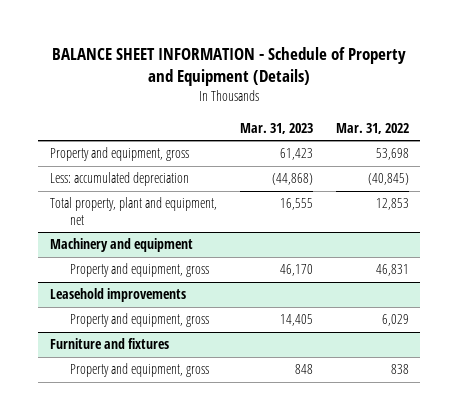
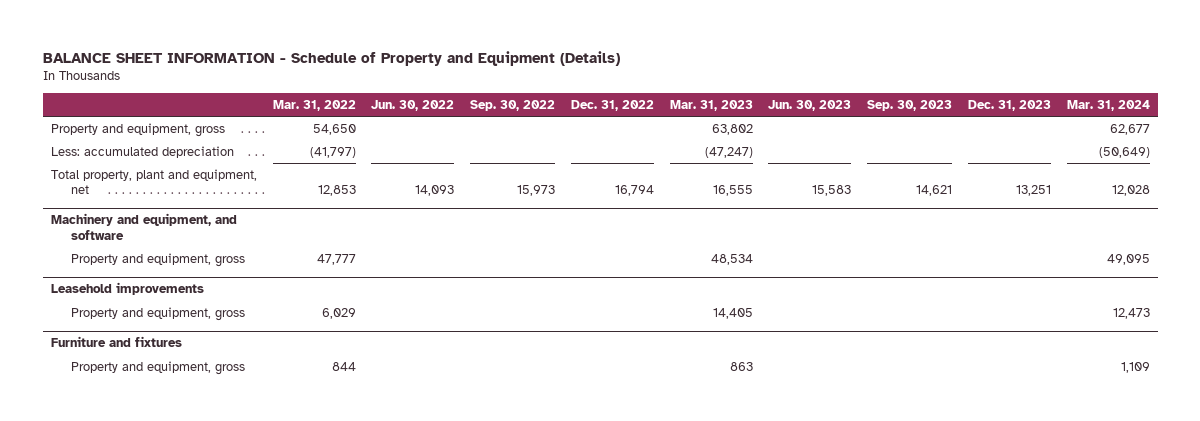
- | Mar. 31, 2023 | Mar. 31, 2022
+ | Mar. 31, 2022 | Jun. 30, 2022 | Sep. 30, 2022 | Dec. 31, 2022 | Mar. 31, 2023 | Jun. 30, 2023 | Sep. 30, 2023 | Dec. 31, 2023 | Mar. 31, 2024
- Property and equipment, gross | 61,423 | 53,698
- Less: accumulated depreciation | (44,868) | (40,845)
+ Property and equipment, gross | 54,650 | | | | 63,802 | | | | 62,677
+ Less: accumulated depreciation | (41,797) | | | | (47,247) | | | | (50,649)
- Machinery and equipment
- Property and equipment, gross | 46,170 | 46,831
+ Machinery and equipment, and software
+ Property and equipment, gross | 47,777 | | | | 48,534 | | | | 49,095
@ Furniture and fixtures
- Property and equipment, gross | 848 | 838
+ Property and equipment, gross | 844 | | | | 863 | | | | 1,109

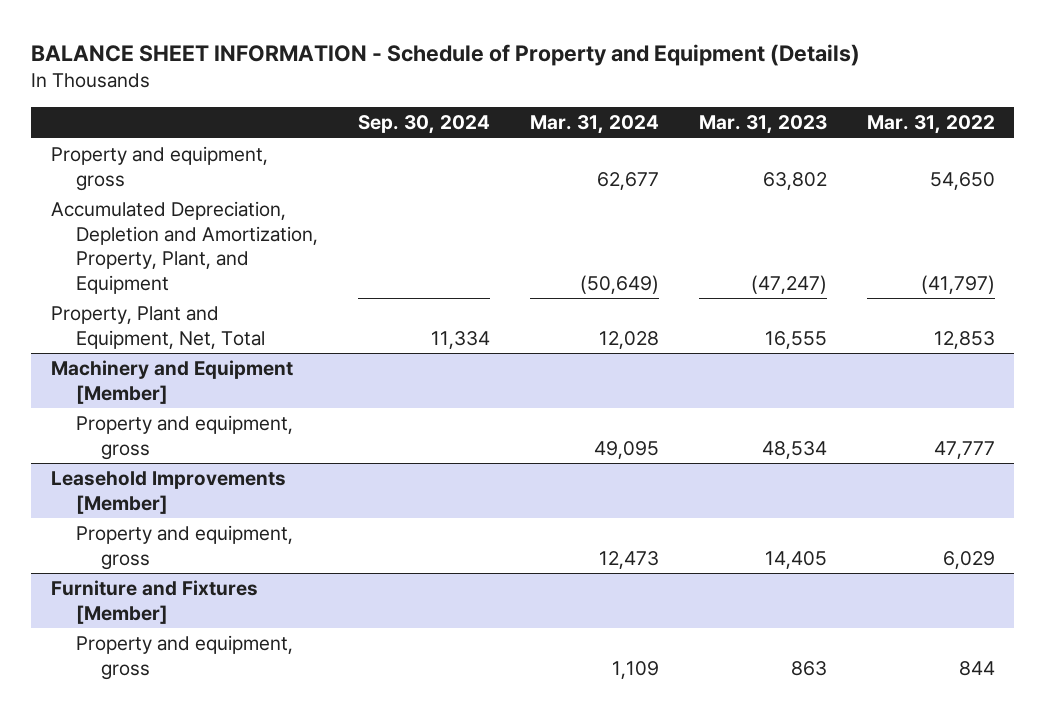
- | Mar. 31, 2022 | Jun. 30, 2022 | Sep. 30, 2022 | Dec. 31, 2022 | Mar. 31, 2023 | Jun. 30, 2023 | Sep. 30, 2023 | Dec. 31, 2023 | Mar. 31, 2024
+ | Sep. 30, 2024 | Mar. 31, 2024 | Mar. 31, 2023 | Mar. 31, 2022
- Less: accumulated depreciation | (41,797) | | | | (47,247) | | | | (50,649)
- Total property, plant and equipment, net | 12,853 | 14,093 | 15,973 | 16,794 | 16,555 | 15,583 | 14,621 | 13,251 | 12,028
- Machinery and equipment, and software
+ Accumulated Depreciation, Depletion and Amortization, Property, Plant, and Equipment | | (50,649) | (47,247) | (41,797)
+ Property, Plant and Equipment, Net, Total | 11,334 | 12,028 | 16,555 | 12,853
+ Machinery and Equipment [Member]
- Leasehold improvements
+ Leasehold Improvements [Member]
- Furniture and fixtures
+ Furniture and Fixtures [Member]

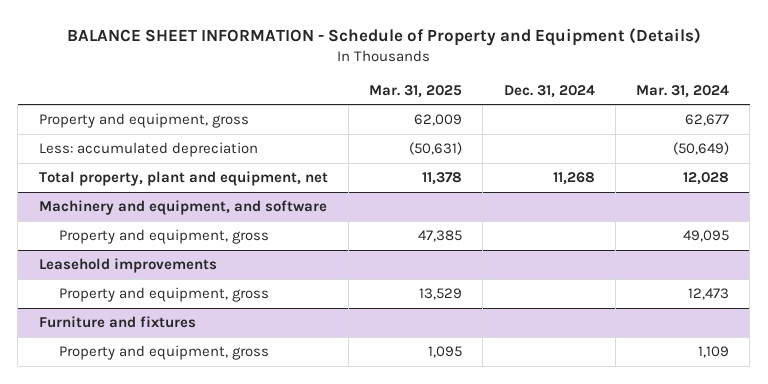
- | Sep. 30, 2024 | Mar. 31, 2024 | Mar. 31, 2023 | Mar. 31, 2022
+ | Mar. 31, 2025 | Dec. 31, 2024 | Mar. 31, 2024
- Accumulated Depreciation, Depletion and Amortization, Property, Plant, and Equipment | | (50,649) | (47,247) | (41,797)
- Property, Plant and Equipment, Net, Total | 11,334 | 12,028 | 16,555 | 12,853
- Machinery and Equipment [Member]
+ Less: accumulated depreciation | (50,631) | | (50,649)
+ Total property, plant and equipment, net | 11,378 | 11,268 | 12,028
+ Machinery and equipment, and software
- Leasehold Improvements [Member]
+ Leasehold improvements
- Furniture and Fixtures [Member]
+ Furniture and fixtures

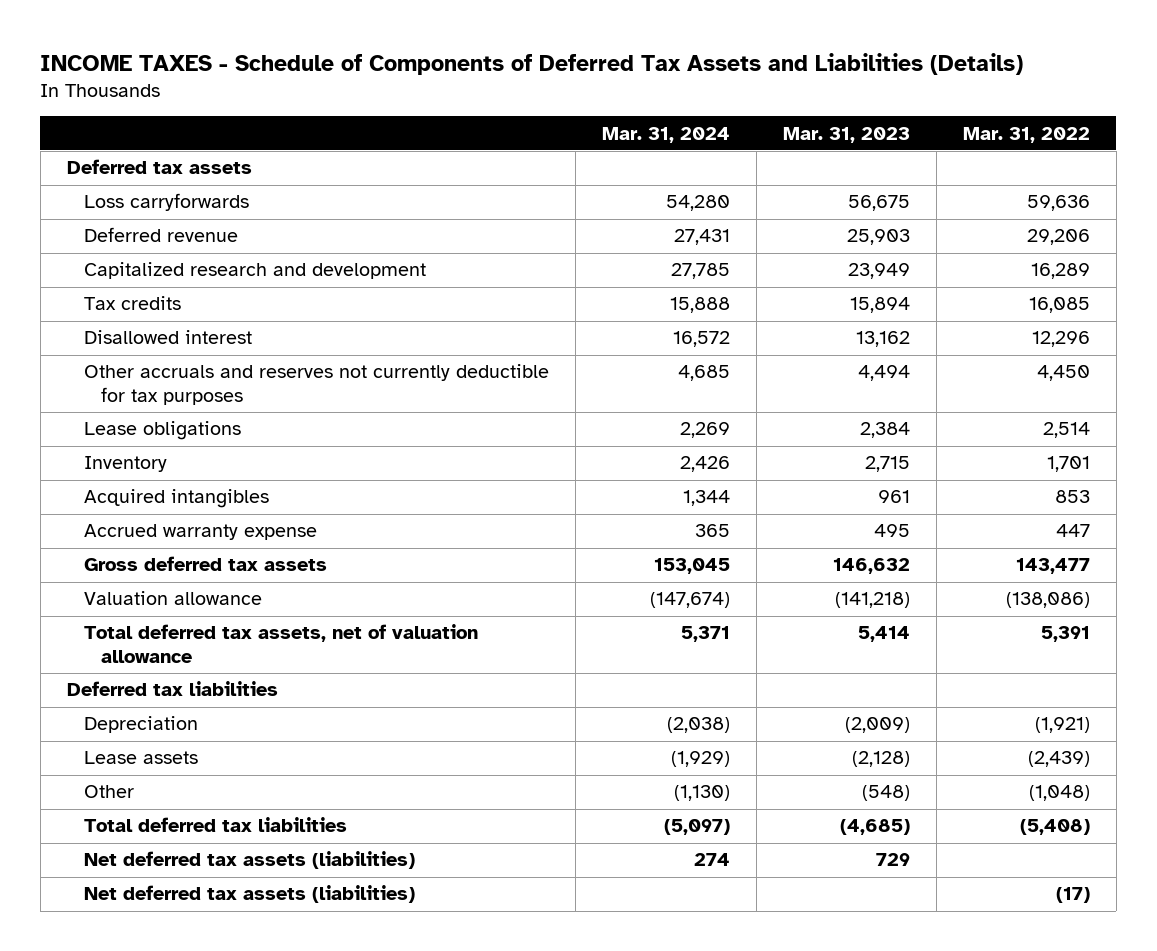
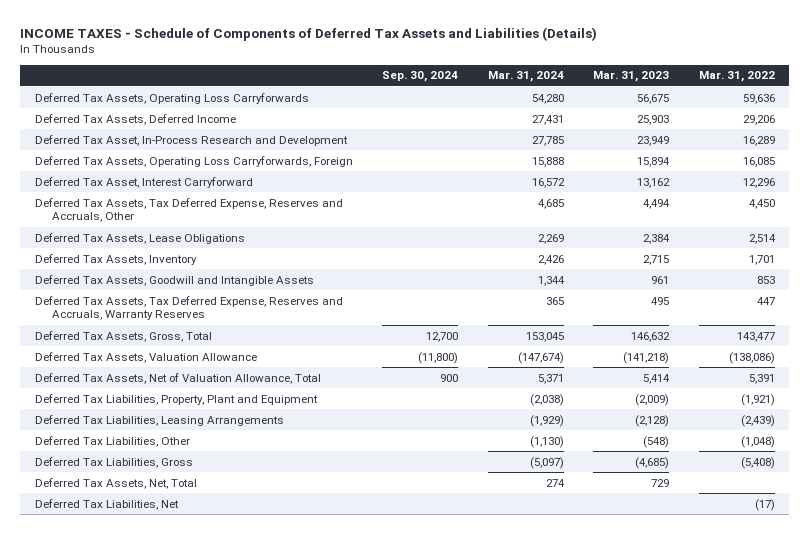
- | Mar. 31, 2024 | Mar. 31, 2023 | Mar. 31, 2022
+ | Sep. 30, 2024 | Mar. 31, 2024 | Mar. 31, 2023 | Mar. 31, 2022
- Deferred tax assets
- Loss carryforwards | 54,280 | 56,675 | 59,636
- Deferred revenue | 27,431 | 25,903 | 29,206
- Capitalized research and development | 27,785 | 23,949 | 16,289
- Tax credits | 15,888 | 15,894 | 16,085
- Disallowed interest | 16,572 | 13,162 | 12,296
- Other accruals and reserves not currently deductible for tax purposes | 4,685 | 4,494 | 4,450
- Lease obligations | 2,269 | 2,384 | 2,514
- Inventory | 2,426 | 2,715 | 1,701
- Acquired intangibles | 1,344 | 961 | 853
- Accrued warranty expense | 365 | 495 | 447
- Gross deferred tax assets | 153,045 | 146,632 | 143,477
- Valuation allowance | (147,674) | (141,218) | (138,086)
- Total deferred tax assets, net of valuation allowance | 5,371 | 5,414 | 5,391
- Deferred tax liabilities
- Depreciation | (2,038) | (2,009) | (1,921)
- Lease assets | (1,929) | (2,128) | (2,439)
- Other | (1,130) | (548) | (1,048)
- Total deferred tax liabilities | (5,097) | (4,685) | (5,408)
- Net deferred tax assets (liabilities) | 274 | 729 |
- Net deferred tax assets (liabilities) | | | (17)
+ Deferred Tax Assets, Operating Loss Carryforwards | | 54,280 | 56,675 | 59,636
+ Deferred Tax Assets, Deferred Income | | 27,431 | 25,903 | 29,206
+ Deferred Tax Asset, In-Process Research and Development | | 27,785 | 23,949 | 16,289
+ Deferred Tax Assets, Operating Loss Carryforwards, Foreign | | 15,888 | 15,894 | 16,085
+ Deferred Tax Asset, Interest Carryforward | | 16,572 | 13,162 | 12,296
+ Deferred Tax Assets, Tax Deferred Expense, Reserves and Accruals, Other | | 4,685 | 4,494 | 4,450
+ Deferred Tax Assets, Lease Obligations | | 2,269 | 2,384 | 2,514
+ Deferred Tax Assets, Inventory | | 2,426 | 2,715 | 1,701
+ Deferred Tax Assets, Goodwill and Intangible Assets | | 1,344 | 961 | 853
+ Deferred Tax Assets, Tax Deferred Expense, Reserves and Accruals, Warranty Reserves | | 365 | 495 | 447
+ Deferred Tax Assets, Gross, Total | 12,700 | 153,045 | 146,632 | 143,477
+ Deferred Tax Assets, Valuation Allowance | (11,800) | (147,674) | (141,218) | (138,086)
+ Deferred Tax Assets, Net of Valuation Allowance, Total | 900 | 5,371 | 5,414 | 5,391
+ Deferred Tax Liabilities, Property, Plant and Equipment | | (2,038) | (2,009) | (1,921)
+ Deferred Tax Liabilities, Leasing Arrangements | | (1,929) | (2,128) | (2,439)
+ Deferred Tax Liabilities, Other | | (1,130) | (548) | (1,048)
+ Deferred Tax Liabilities, Gross | | (5,097) | (4,685) | (5,408)
+ Deferred Tax Assets, Net, Total | | 274 | 729 |
+ Deferred Tax Liabilities, Net | | | | (17)

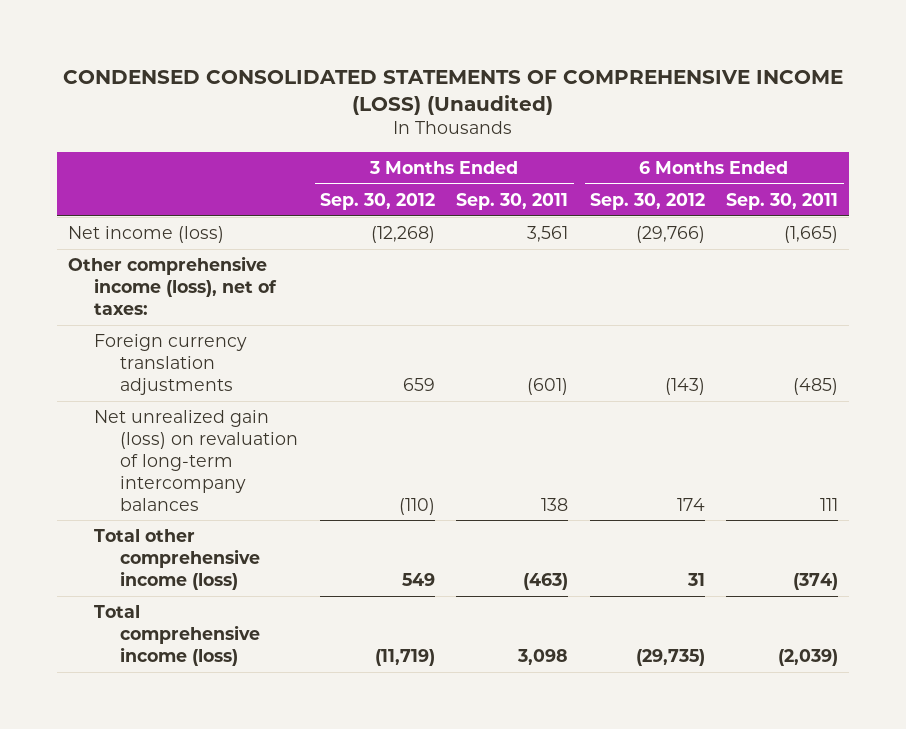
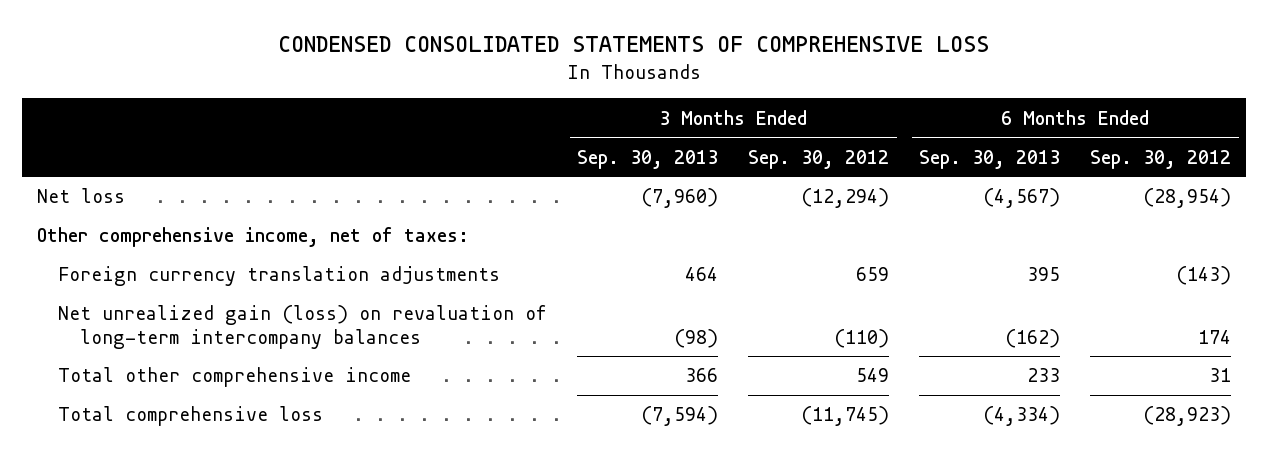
- CONDENSED CONSOLIDATED STATEMENTS OF COMPREHENSIVE INCOME (LOSS) (Unaudited)
+ CONDENSED CONSOLIDATED STATEMENTS OF COMPREHENSIVE LOSS
- | 3 Months Ended Sep. 30, 2012 | 3 Months Ended Sep. 30, 2011 | 6 Months Ended Sep. 30, 2012 | 6 Months Ended Sep. 30, 2011
+ | 3 Months Ended Sep. 30, 2013 | 3 Months Ended Sep. 30, 2012 | 6 Months Ended Sep. 30, 2013 | 6 Months Ended Sep. 30, 2012
- Net income (loss) | (12,268) | 3,561 | (29,766) | (1,665)
- Other comprehensive income (loss), net of taxes:
+ Net loss | (7,960) | (12,294) | (4,567) | (28,954)
+ Other comprehensive income, net of taxes:
- Total other comprehensive income (loss) | 549 | (463) | 31 | (374)
- Total comprehensive income (loss) | (11,719) | 3,098 | (29,735) | (2,039)
+ Total other comprehensive income | 366 | 549 | 233 | 31
+ Total comprehensive loss | (7,594) | (11,745) | (4,334) | (28,923)

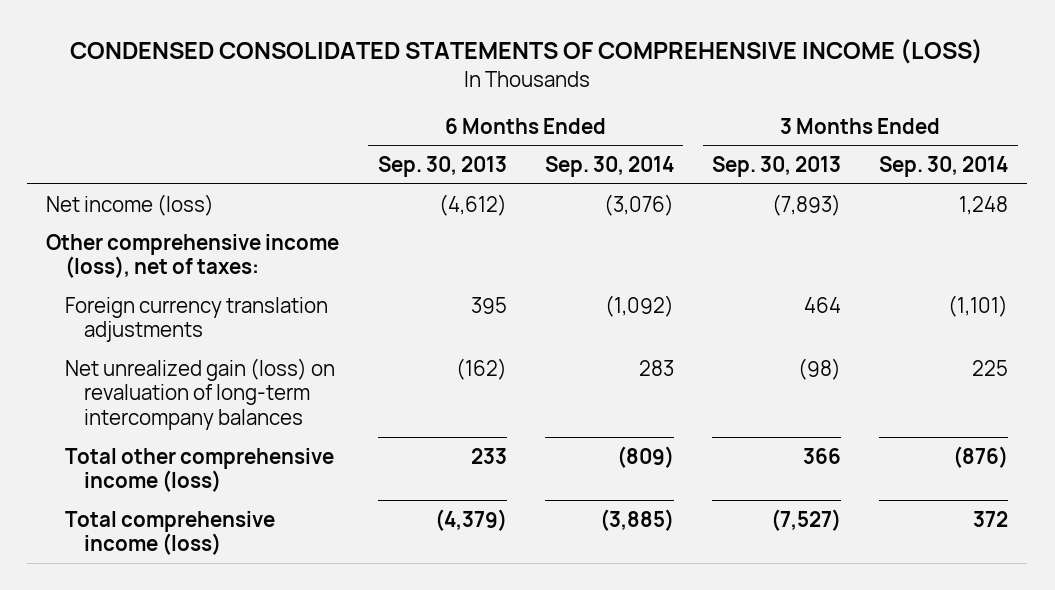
- CONDENSED CONSOLIDATED STATEMENTS OF COMPREHENSIVE LOSS
+ CONDENSED CONSOLIDATED STATEMENTS OF COMPREHENSIVE INCOME (LOSS)
- | 3 Months Ended Sep. 30, 2013 | 3 Months Ended Sep. 30, 2012 | 6 Months Ended Sep. 30, 2013 | 6 Months Ended Sep. 30, 2012
+ | 6 Months Ended Sep. 30, 2013 | 6 Months Ended Sep. 30, 2014 | 3 Months Ended Sep. 30, 2013 | 3 Months Ended Sep. 30, 2014
- Net loss | (7,960) | (12,294) | (4,567) | (28,954)
- Other comprehensive income, net of taxes:
+ Net income (loss) | (4,612) | (3,076) | (7,893) | 1,248
+ Other comprehensive income (loss), net of taxes:
- Total other comprehensive income | 366 | 549 | 233 | 31
- Total comprehensive loss | (7,594) | (11,745) | (4,334) | (28,923)
+ Total other comprehensive income (loss) | 233 | (809) | 366 | (876)
+ Total comprehensive income (loss) | (4,379) | (3,885) | (7,527) | 372

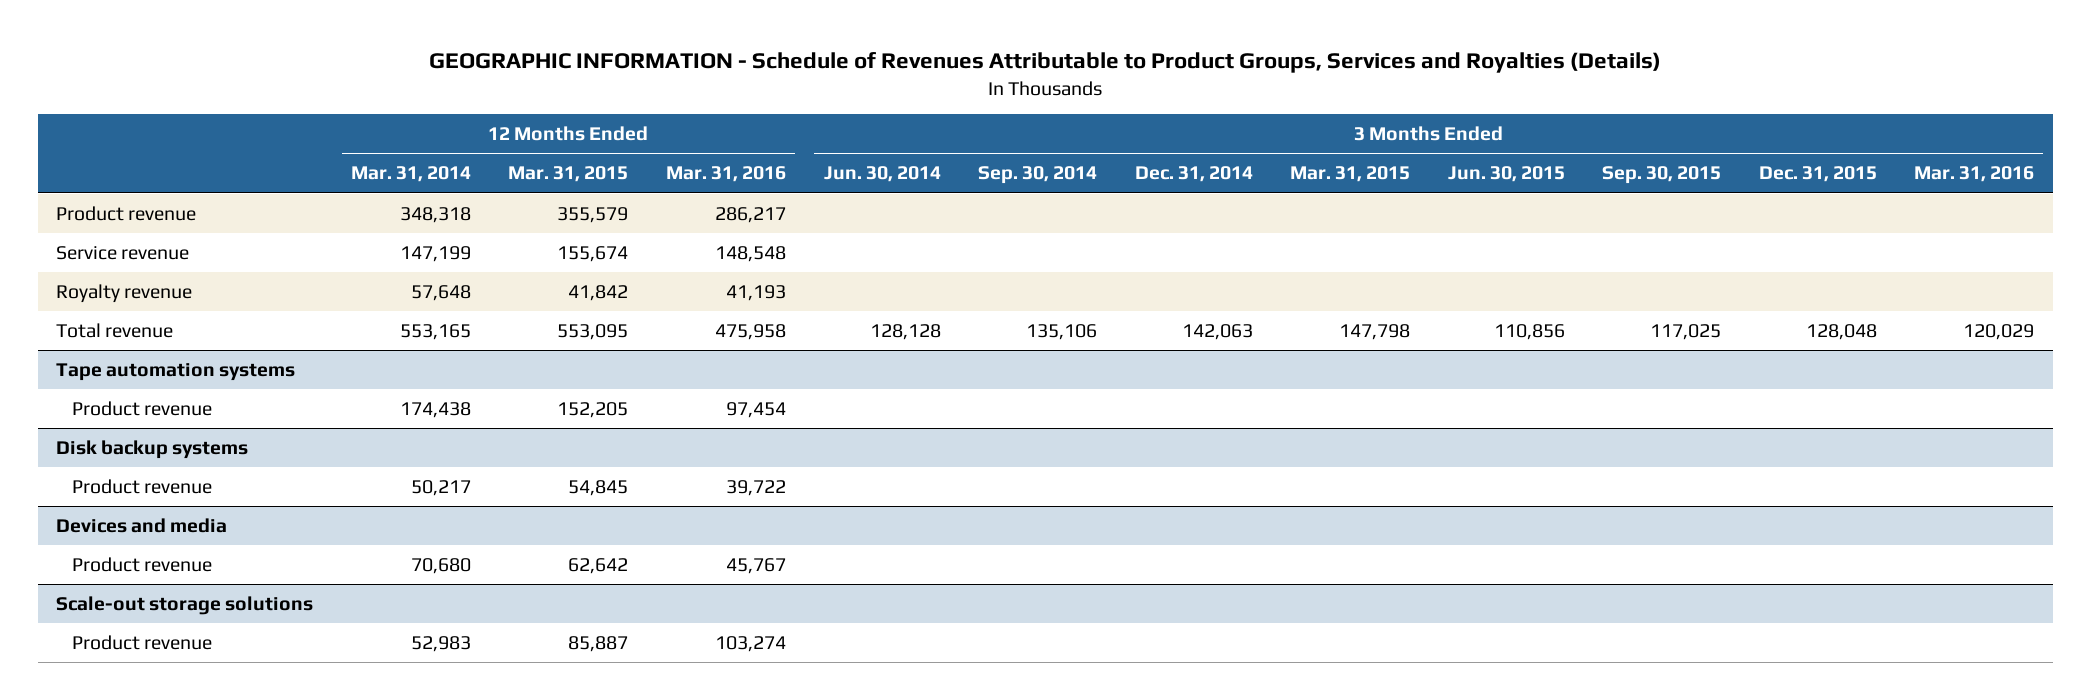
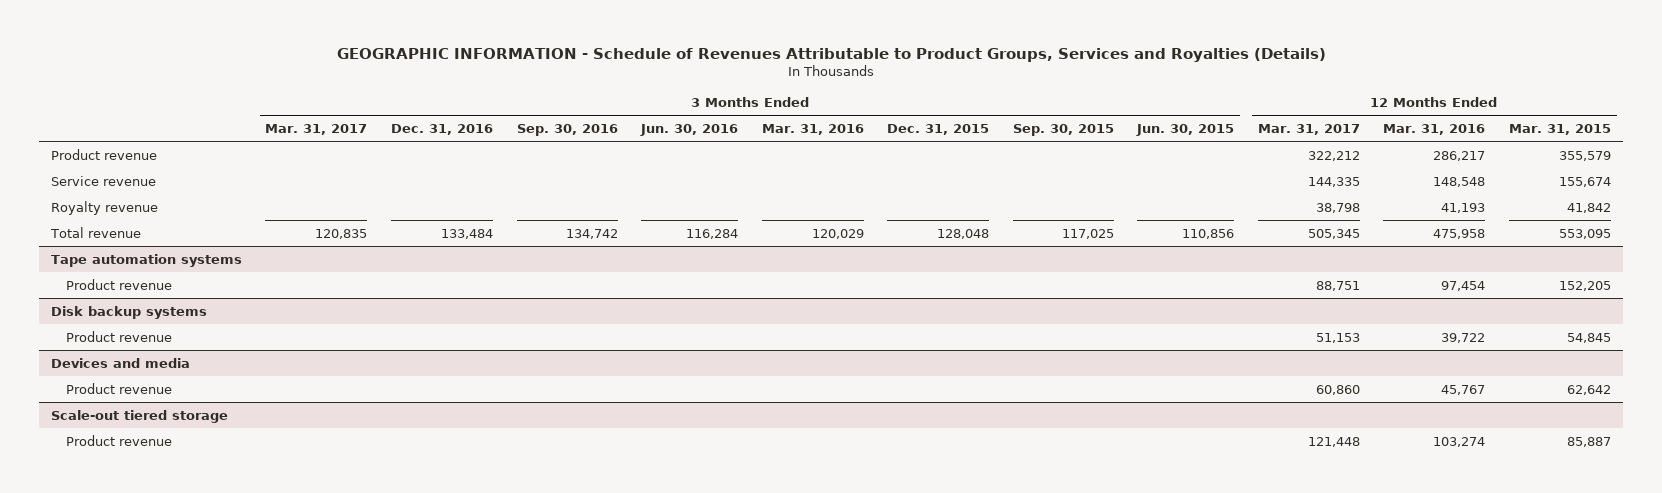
- | 12 Months Ended Mar. 31, 2014 | 12 Months Ended Mar. 31, 2015 | 12 Months Ended Mar. 31, 2016 | 3 Months Ended Jun. 30, 2014 | 3 Months Ended Sep. 30, 2014 | 3 Months Ended Dec. 31, 2014 | 3 Months Ended Mar. 31, 2015 | 3 Months Ended Jun. 30, 2015 | 3 Months Ended Sep. 30, 2015 | 3 Months Ended Dec. 31, 2015 | 3 Months Ended Mar. 31, 2016
+ | 3 Months Ended Mar. 31, 2017 | 3 Months Ended Dec. 31, 2016 | 3 Months Ended Sep. 30, 2016 | 3 Months Ended Jun. 30, 2016 | 3 Months Ended Mar. 31, 2016 | 3 Months Ended Dec. 31, 2015 | 3 Months Ended Sep. 30, 2015 | 3 Months Ended Jun. 30, 2015 | 12 Months Ended Mar. 31, 2017 | 12 Months Ended Mar. 31, 2016 | 12 Months Ended Mar. 31, 2015
- Scale-out storage solutions
+ Scale-out tiered storage

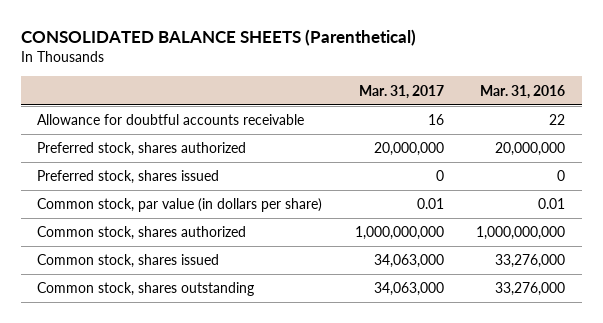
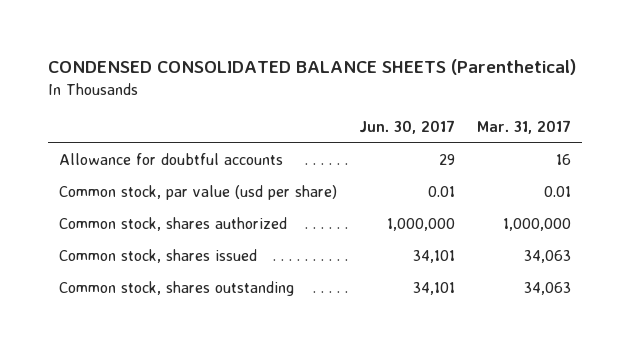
- CONSOLIDATED BALANCE SHEETS (Parenthetical)
+ CONDENSED CONSOLIDATED BALANCE SHEETS (Parenthetical)
- | Mar. 31, 2017 | Mar. 31, 2016
+ | Jun. 30, 2017 | Mar. 31, 2017
- Allowance for doubtful accounts receivable | 16 | 22
- Preferred stock, shares authorized | 20,000,000 | 20,000,000
- Preferred stock, shares issued | 0 | 0
- Common stock, par value (in dollars per share) | 0.01 | 0.01
- Common stock, shares authorized | 1,000,000,000 | 1,000,000,000
- Common stock, shares issued | 34,063,000 | 33,276,000
- Common stock, shares outstanding | 34,063,000 | 33,276,000
+ Allowance for doubtful accounts | 29 | 16
+ Common stock, par value (usd per share) | 0.01 | 0.01
+ Common stock, shares authorized | 1,000,000 | 1,000,000
+ Common stock, shares issued | 34,101 | 34,063
+ Common stock, shares outstanding | 34,101 | 34,063

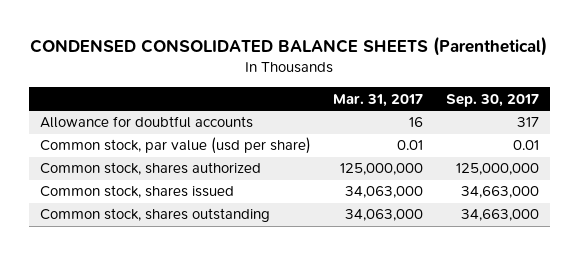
- | Jun. 30, 2017 | Mar. 31, 2017
+ | Mar. 31, 2017 | Sep. 30, 2017
- Common stock, shares authorized | 1,000,000 | 1,000,000
- Common stock, shares issued | 34,101 | 34,063
- Common stock, shares outstanding | 34,101 | 34,063
+ Common stock, shares authorized | 125,000,000 | 125,000,000
+ Common stock, shares issued | 34,063,000 | 34,663,000
+ Common stock, shares outstanding | 34,063,000 | 34,663,000

